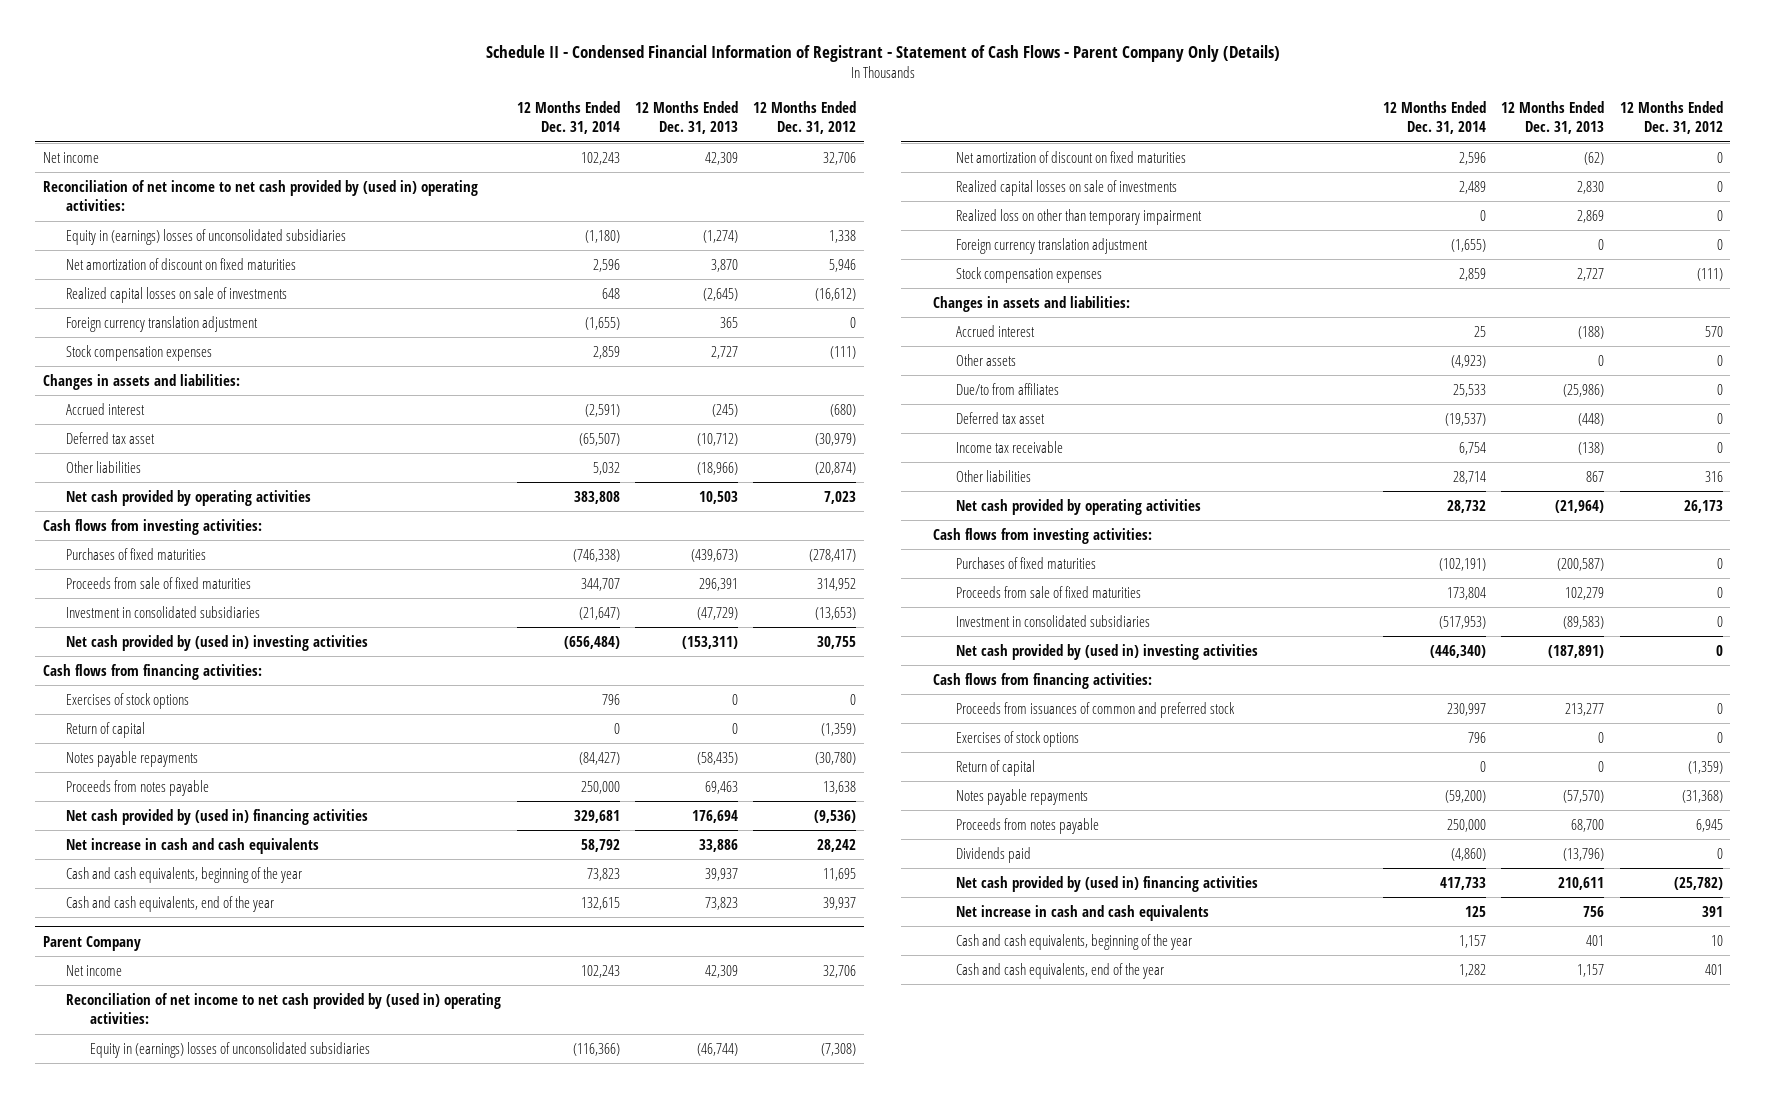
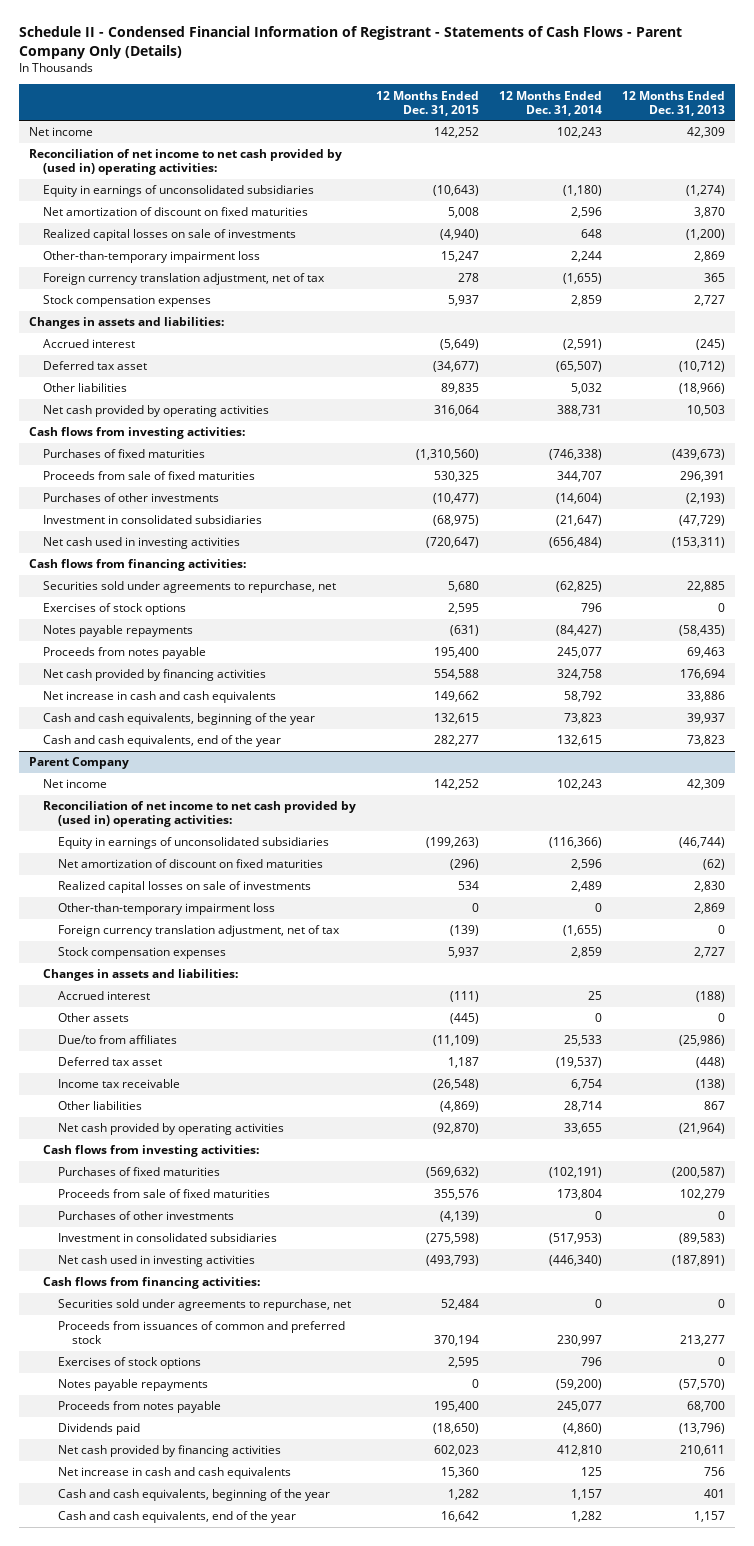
- Schedule II - Condensed Financial Information of Registrant - Statement of Cash Flows - Parent Company Only (Details)
+ Schedule II - Condensed Financial Information of Registrant - Statements of Cash Flows - Parent Company Only (Details)
- | 12 Months Ended Dec. 31, 2014 | 12 Months Ended Dec. 31, 2013 | 12 Months Ended Dec. 31, 2012
+ | 12 Months Ended Dec. 31, 2015 | 12 Months Ended Dec. 31, 2014 | 12 Months Ended Dec. 31, 2013
- Equity in (earnings) losses of unconsolidated subsidiaries | (1,180) | (1,274) | 1,338
+ Equity in earnings of unconsolidated subsidiaries | (10,643) | (1,180) | (1,274)
- Realized capital losses on sale of investments | 648 | (2,645) | (16,612)
- Foreign currency translation adjustment | (1,655) | 365 | 0
+ Realized capital losses on sale of investments | (4,940) | 648 | (1,200)
+ Other-than-temporary impairment loss | 15,247 | 2,244 | 2,869
+ Foreign currency translation adjustment, net of tax | 278 | (1,655) | 365
- Net cash provided by operating activities | 383,808 | 10,503 | 7,023
+ Net cash provided by operating activities | 316,064 | 388,731 | 10,503
+ Purchases of other investments | (10,477) | (14,604) | (2,193)
- Net cash provided by (used in) investing activities | (656,484) | (153,311) | 30,755
+ Net cash used in investing activities | (720,647) | (656,484) | (153,311)
+ Securities sold under agreements to repurchase, net | 5,680 | (62,825) | 22,885
- Return of capital | 0 | 0 | (1,359)
- Proceeds from notes payable | 250,000 | 69,463 | 13,638
- Net cash provided by (used in) financing activities | 329,681 | 176,694 | (9,536)
+ Proceeds from notes payable | 195,400 | 245,077 | 69,463
+ Net cash provided by financing activities | 554,588 | 324,758 | 176,694
@ Parent Company
- Equity in (earnings) losses of unconsolidated subsidiaries | (116,366) | (46,744) | (7,308)
+ Equity in earnings of unconsolidated subsidiaries | (199,263) | (116,366) | (46,744)
- Realized loss on other than temporary impairment | 0 | 2,869 | 0
- Foreign currency translation adjustment | (1,655) | 0 | 0
+ Other-than-temporary impairment loss | 0 | 0 | 2,869
+ Foreign currency translation adjustment, net of tax | (139) | (1,655) | 0
- Other assets | (4,923) | 0 | 0
+ Other assets | (445) | 0 | 0
- Net cash provided by operating activities | 28,732 | (21,964) | 26,173
+ Net cash provided by operating activities | (92,870) | 33,655 | (21,964)
+ Purchases of other investments | (4,139) | 0 | 0
- Net cash provided by (used in) investing activities | (446,340) | (187,891) | 0
+ Net cash used in investing activities | (493,793) | (446,340) | (187,891)
+ Securities sold under agreements to repurchase, net | 52,484 | 0 | 0
- Return of capital | 0 | 0 | (1,359)
- Proceeds from notes payable | 250,000 | 68,700 | 6,945
+ Proceeds from notes payable | 195,400 | 245,077 | 68,700
- Net cash provided by (used in) financing activities | 417,733 | 210,611 | (25,782)
+ Net cash provided by financing activities | 602,023 | 412,810 | 210,611

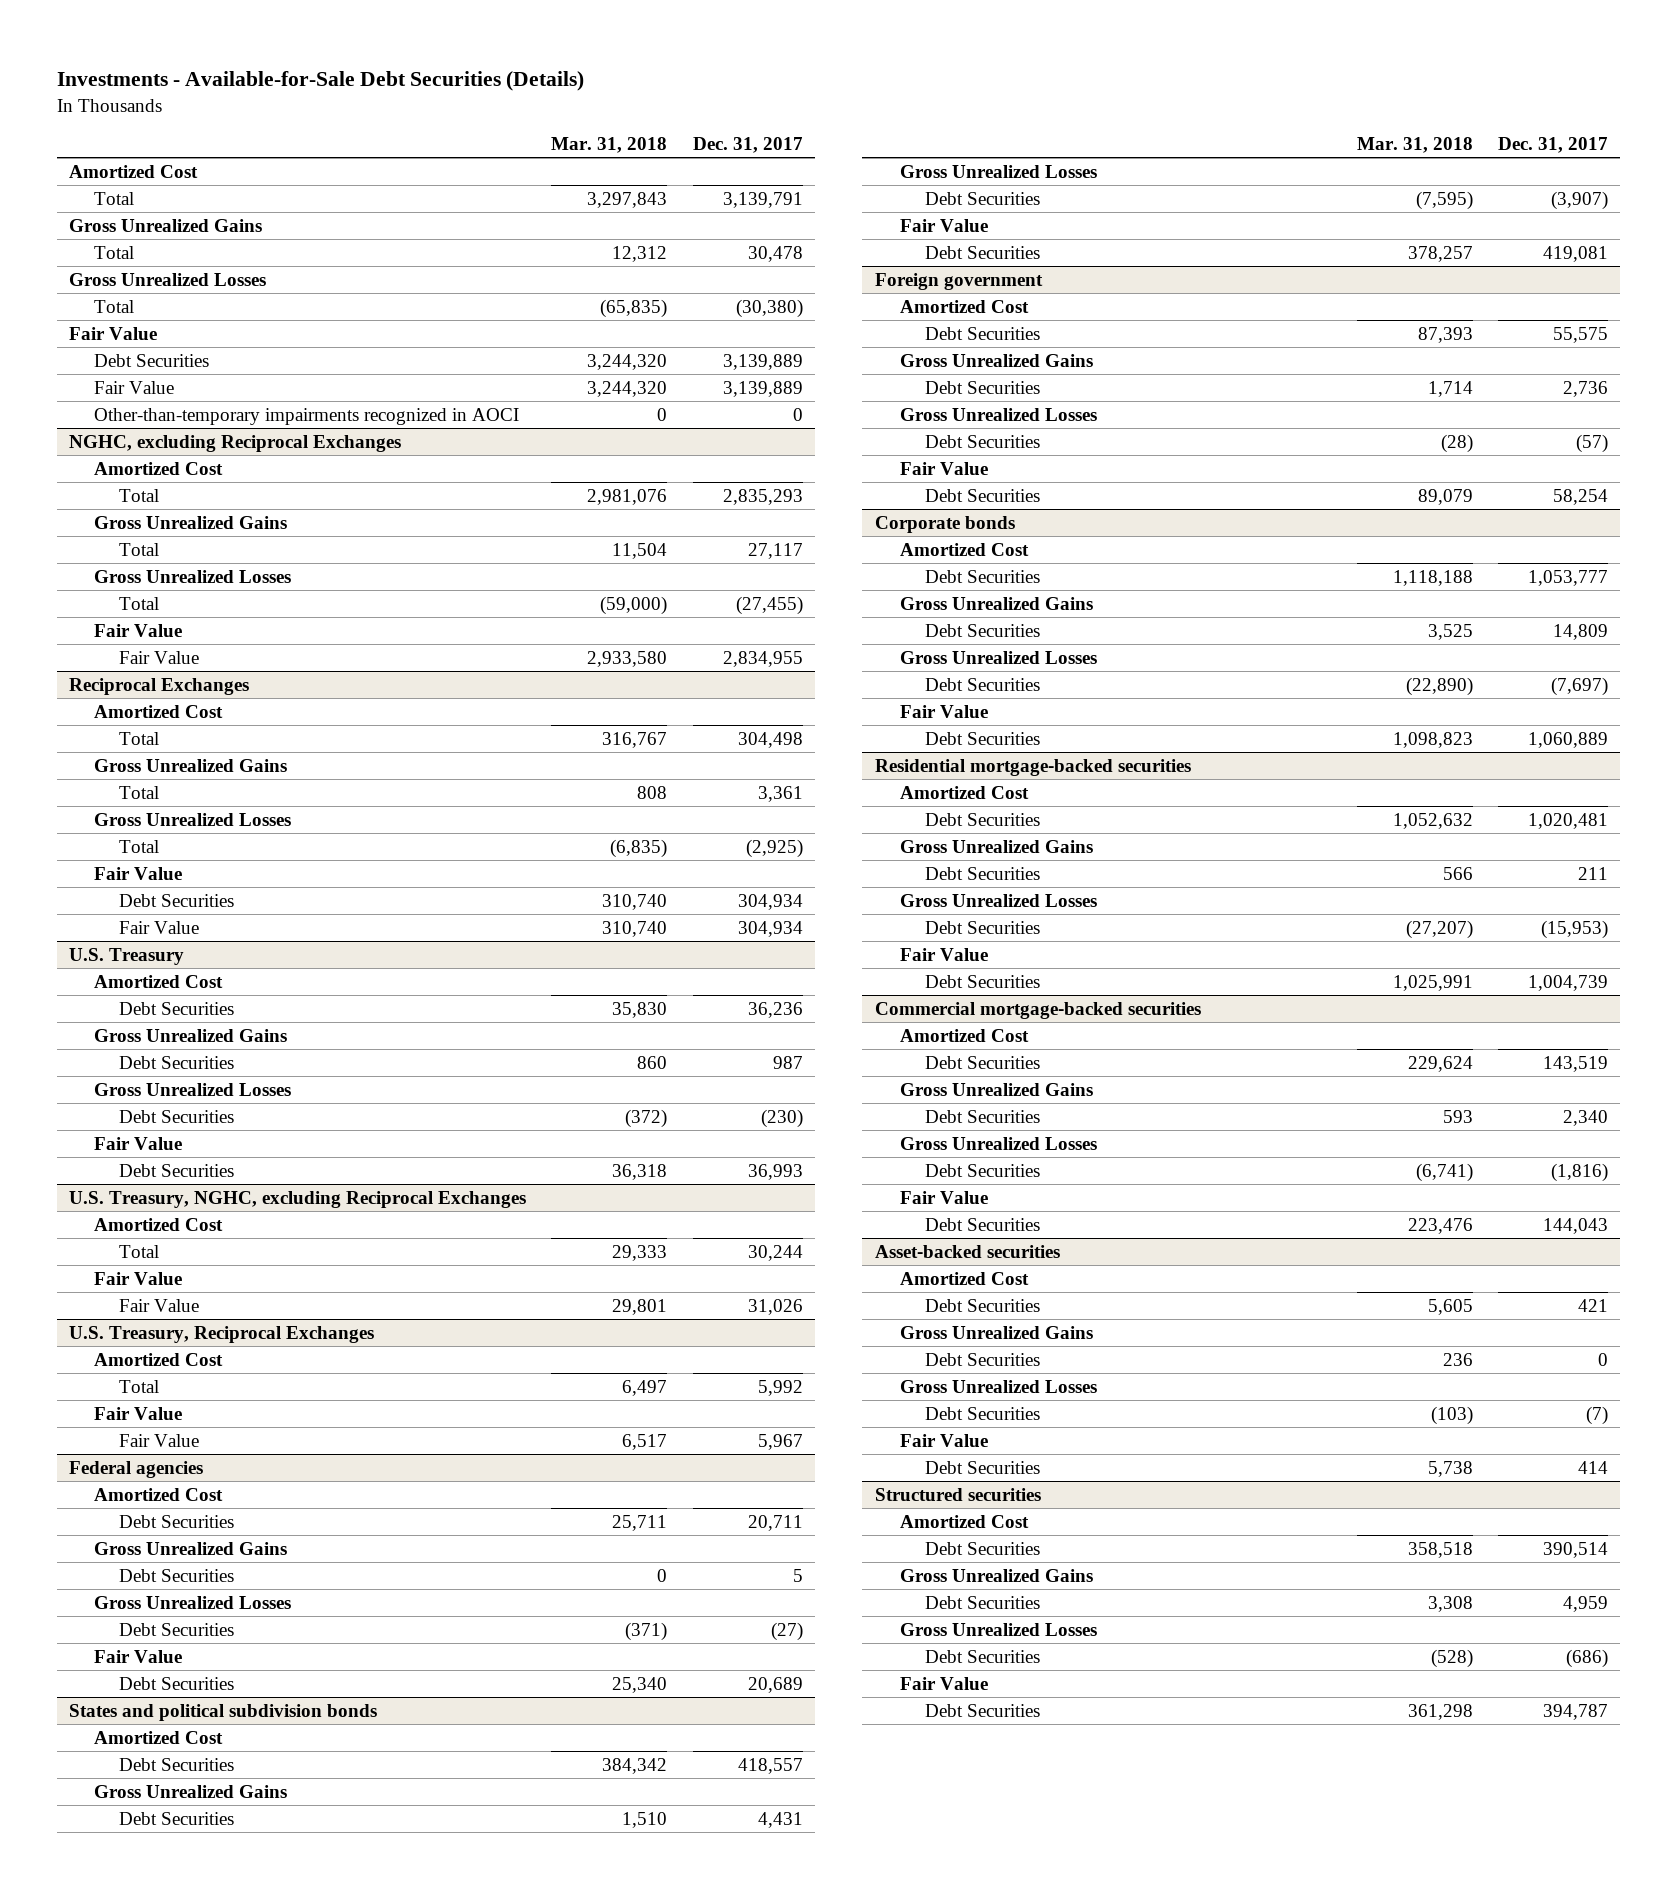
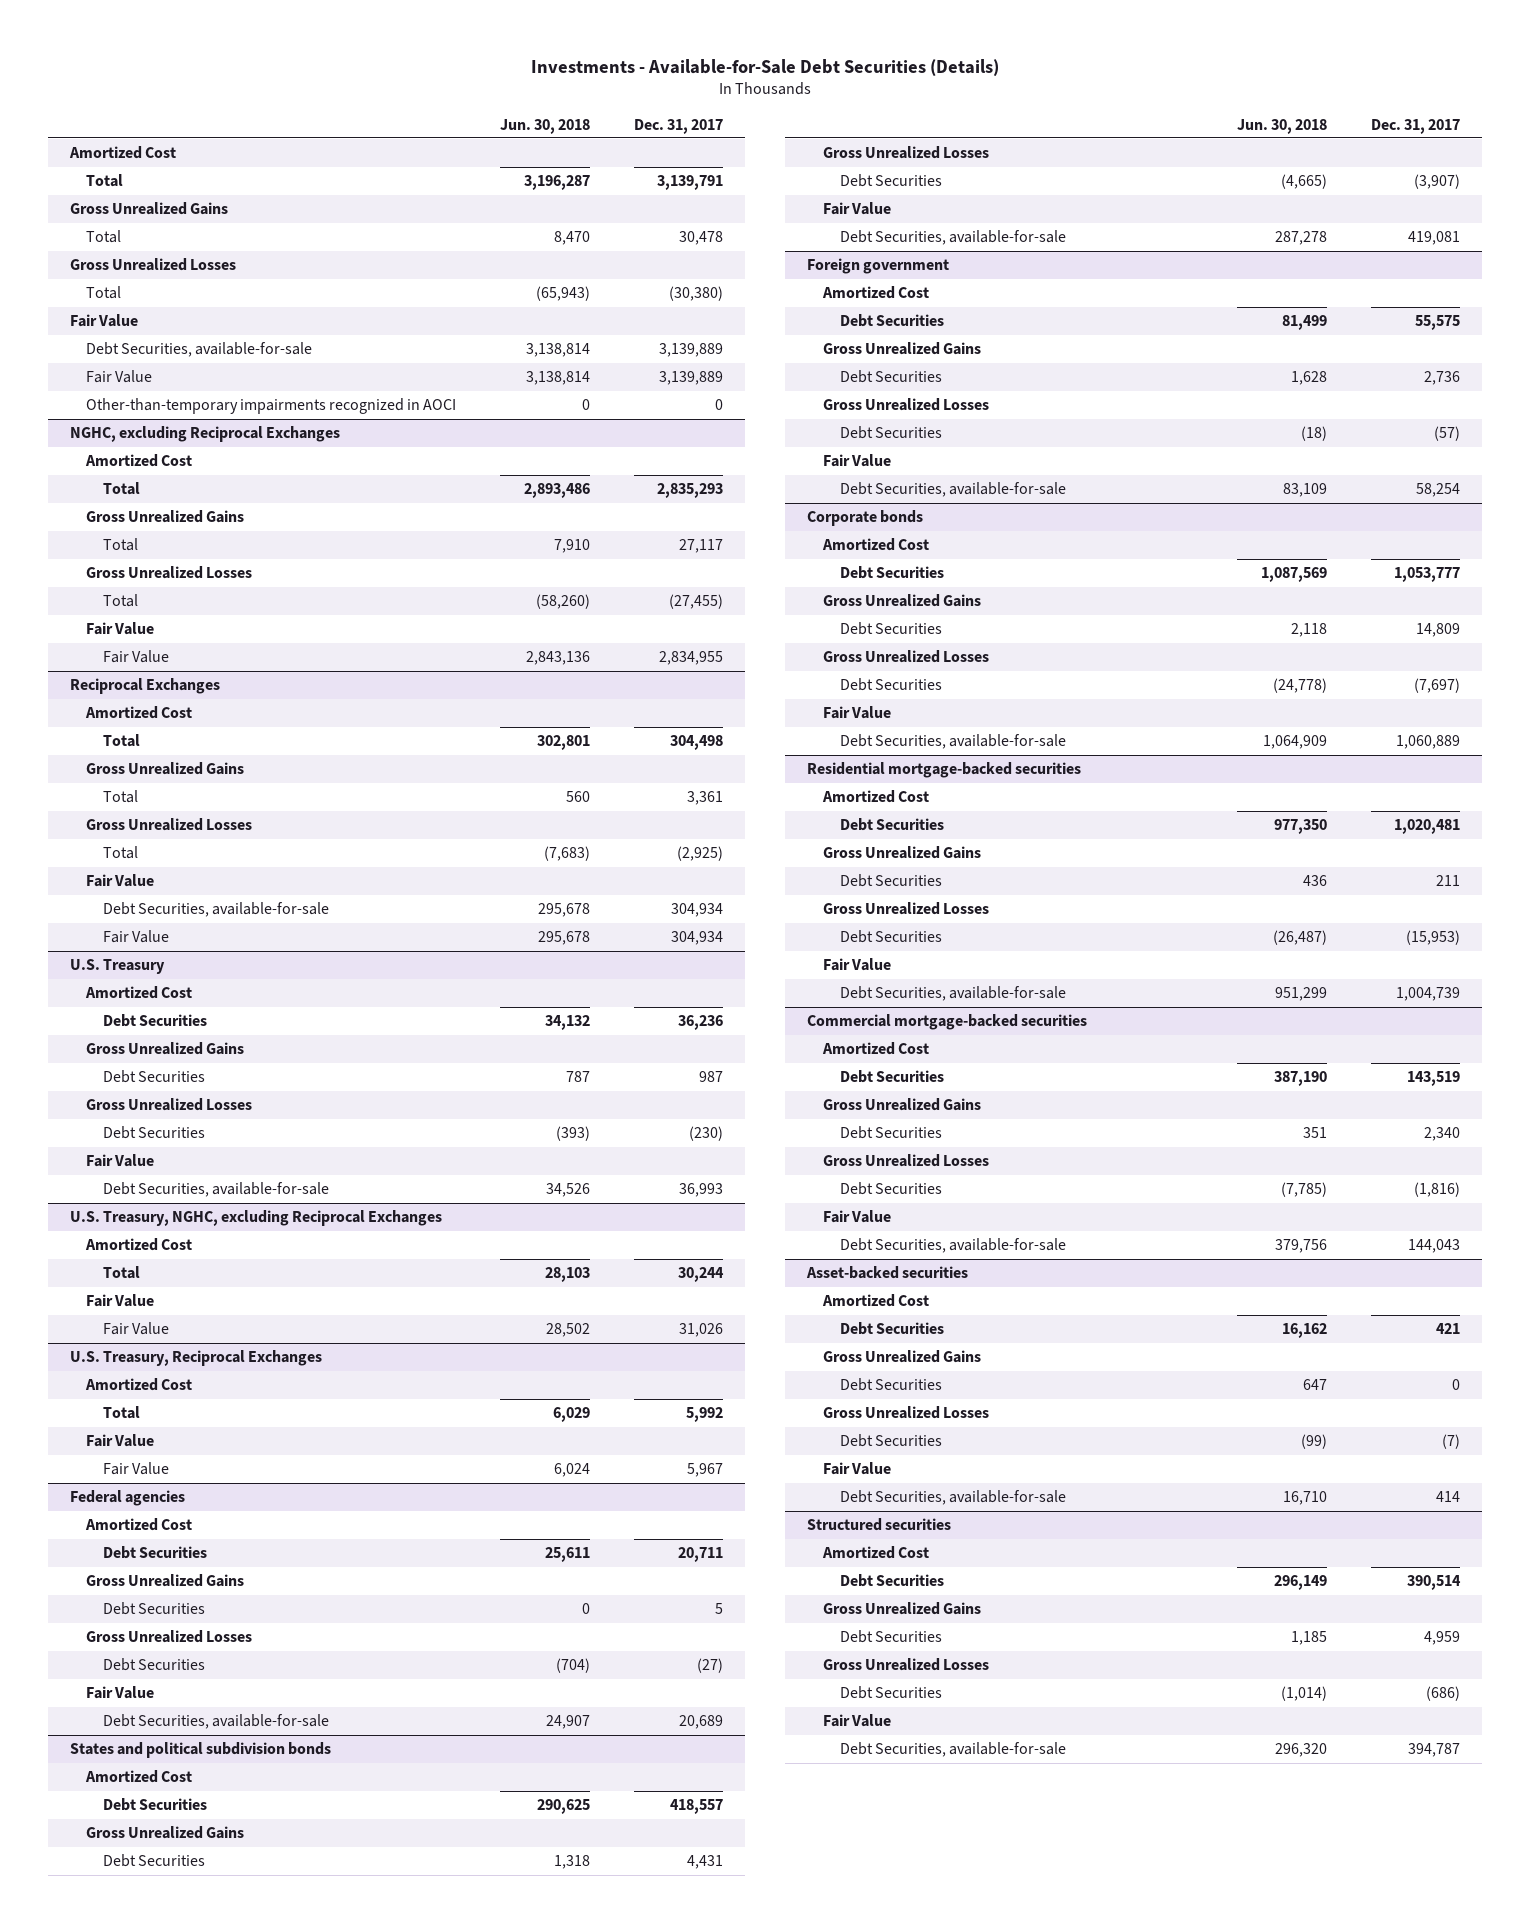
- | Mar. 31, 2018 | Dec. 31, 2017
+ | Jun. 30, 2018 | Dec. 31, 2017
- Debt Securities | 3,244,320 | 3,139,889
+ Debt Securities, available-for-sale | 3,138,814 | 3,139,889
@ Reciprocal Exchanges
- Debt Securities | 310,740 | 304,934
+ Debt Securities, available-for-sale | 295,678 | 304,934
@ U.S. Treasury
- Debt Securities | 36,318 | 36,993
+ Debt Securities, available-for-sale | 34,526 | 36,993
@ Federal agencies
- Debt Securities | 25,340 | 20,689
+ Debt Securities, available-for-sale | 24,907 | 20,689
@ States and political subdivision bonds
- Debt Securities | 378,257 | 419,081
+ Debt Securities, available-for-sale | 287,278 | 419,081
@ Foreign government
- Debt Securities | 89,079 | 58,254
+ Debt Securities, available-for-sale | 83,109 | 58,254
@ Corporate bonds
- Debt Securities | 1,098,823 | 1,060,889
+ Debt Securities, available-for-sale | 1,064,909 | 1,060,889
@ Residential mortgage-backed securities
- Debt Securities | 1,025,991 | 1,004,739
+ Debt Securities, available-for-sale | 951,299 | 1,004,739
@ Commercial mortgage-backed securities
- Debt Securities | 223,476 | 144,043
+ Debt Securities, available-for-sale | 379,756 | 144,043
@ Asset-backed securities
- Debt Securities | 5,738 | 414
+ Debt Securities, available-for-sale | 16,710 | 414
@ Structured securities
- Debt Securities | 361,298 | 394,787
+ Debt Securities, available-for-sale | 296,320 | 394,787

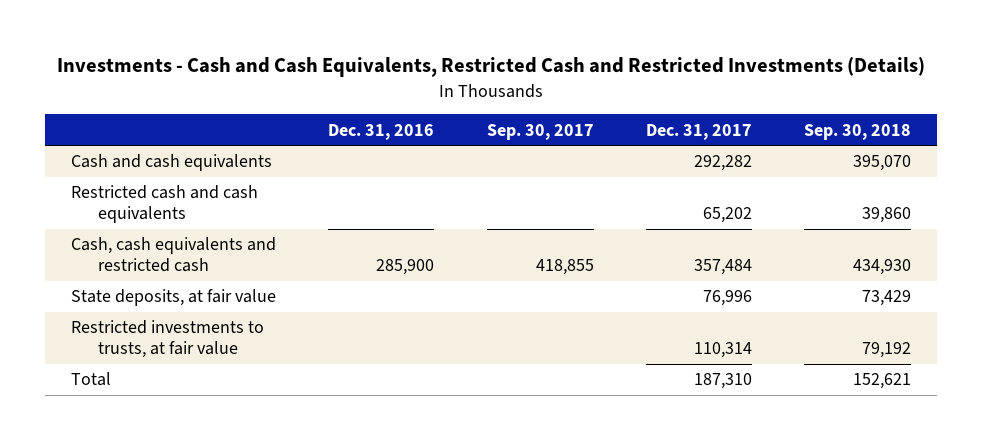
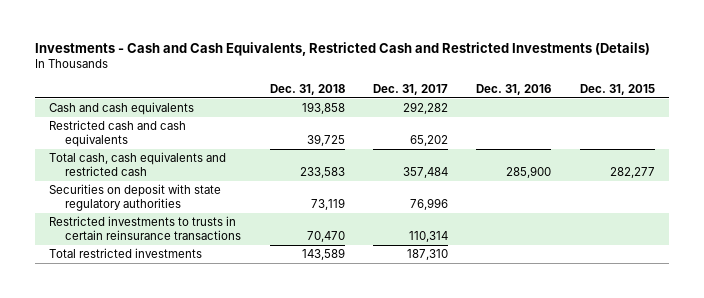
- | Dec. 31, 2016 | Sep. 30, 2017 | Dec. 31, 2017 | Sep. 30, 2018
+ | Dec. 31, 2018 | Dec. 31, 2017 | Dec. 31, 2016 | Dec. 31, 2015
- Cash, cash equivalents and restricted cash | 285,900 | 418,855 | 357,484 | 434,930
- State deposits, at fair value | | | 76,996 | 73,429
- Restricted investments to trusts, at fair value | | | 110,314 | 79,192
- Total | | | 187,310 | 152,621
+ Total cash, cash equivalents and restricted cash | 233,583 | 357,484 | 285,900 | 282,277
+ Securities on deposit with state regulatory authorities | 73,119 | 76,996 | |
+ Restricted investments to trusts in certain reinsurance transactions | 70,470 | 110,314 | |
+ Total restricted investments | 143,589 | 187,310 | |

